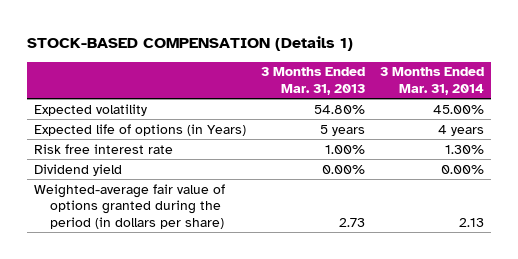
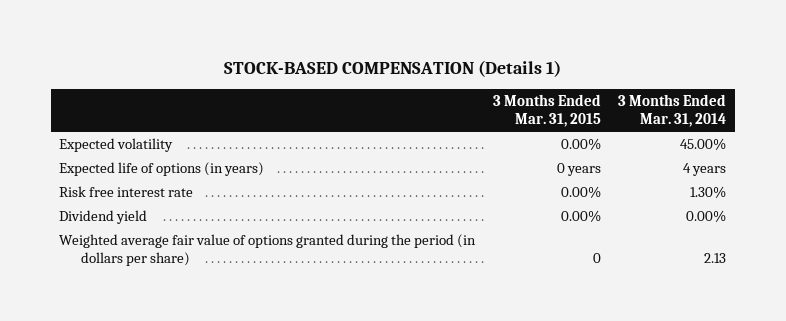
- | 3 Months Ended Mar. 31, 2013 | 3 Months Ended Mar. 31, 2014
+ | 3 Months Ended Mar. 31, 2015 | 3 Months Ended Mar. 31, 2014
- Expected life of options (in Years) | 5 years | 4 years
+ Expected life of options (in years) | 0 years | 4 years
- Weighted-average fair value of options granted during the period (in dollars per share) | 2.73 | 2.13
+ Weighted average fair value of options granted during the period (in dollars per share) | 0 | 2.13

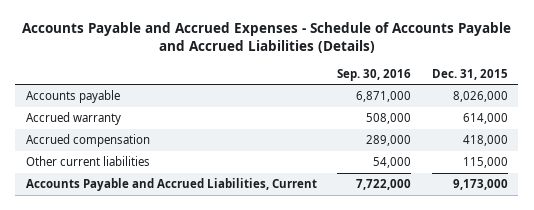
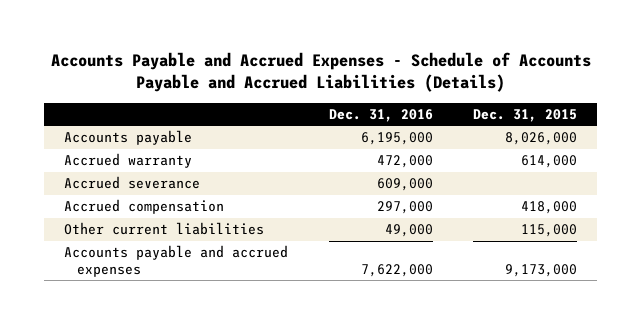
- | Sep. 30, 2016 | Dec. 31, 2015
+ | Dec. 31, 2016 | Dec. 31, 2015
+ Accrued severance | 609,000 |
- Accounts Payable and Accrued Liabilities, Current | 7,722,000 | 9,173,000
+ Accounts payable and accrued expenses | 7,622,000 | 9,173,000

